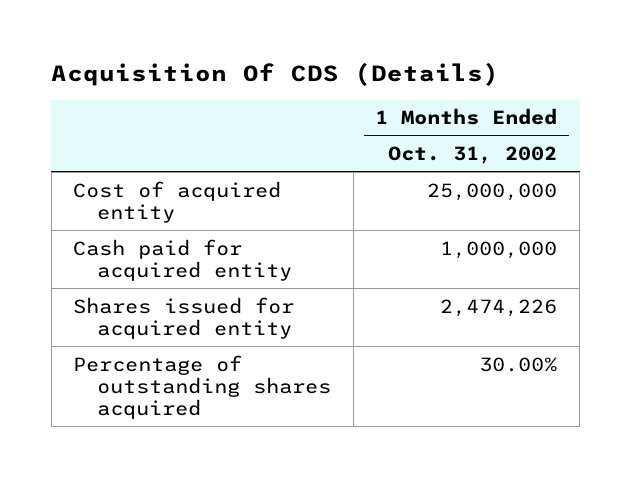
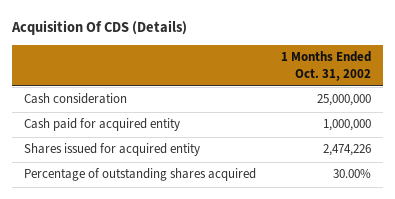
- Cost of acquired entity | 25,000,000
+ Cash consideration | 25,000,000

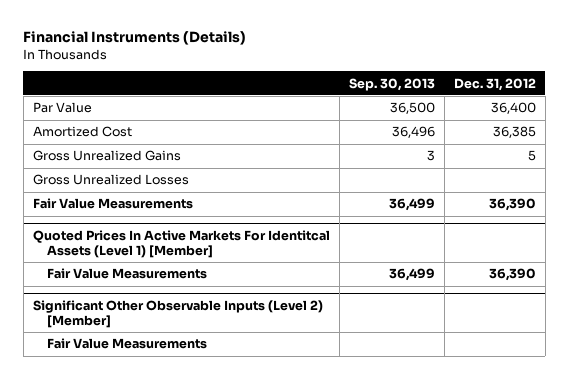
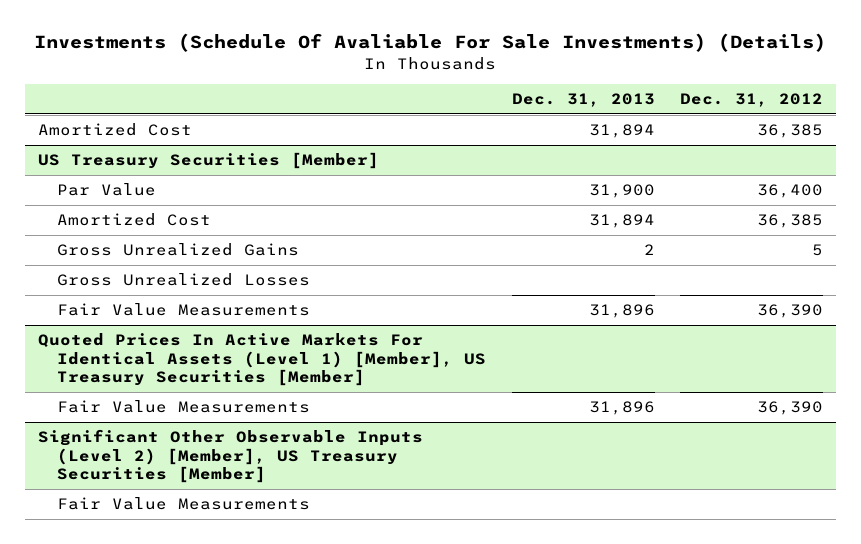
- Financial Instruments (Details)
+ Investments (Schedule Of Avaliable For Sale Investments) (Details)
- | Sep. 30, 2013 | Dec. 31, 2012
+ | Dec. 31, 2013 | Dec. 31, 2012
+ Amortized Cost | 31,894 | 36,385
+ US Treasury Securities [Member]
- Quoted Prices In Active Markets For Identitcal Assets (Level 1) [Member]
+ Quoted Prices In Active Markets For Identical Assets (Level 1) [Member], US Treasury Securities [Member]
- Significant Other Observable Inputs (Level 2) [Member]
+ Significant Other Observable Inputs (Level 2) [Member], US Treasury Securities [Member]

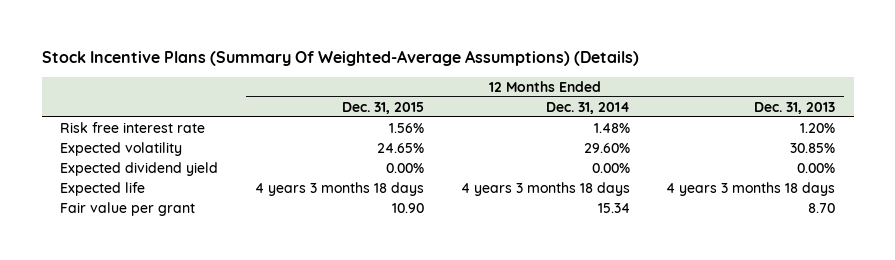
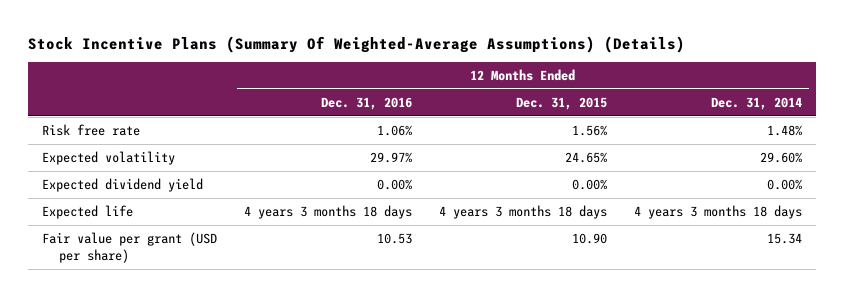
- | 12 Months Ended Dec. 31, 2015 | 12 Months Ended Dec. 31, 2014 | 12 Months Ended Dec. 31, 2013
+ | 12 Months Ended Dec. 31, 2016 | 12 Months Ended Dec. 31, 2015 | 12 Months Ended Dec. 31, 2014
- Risk free interest rate | 1.56% | 1.48% | 1.20%
+ Risk free rate | 1.06% | 1.56% | 1.48%
- Fair value per grant | 10.90 | 15.34 | 8.70
+ Fair value per grant (USD per share) | 10.53 | 10.90 | 15.34

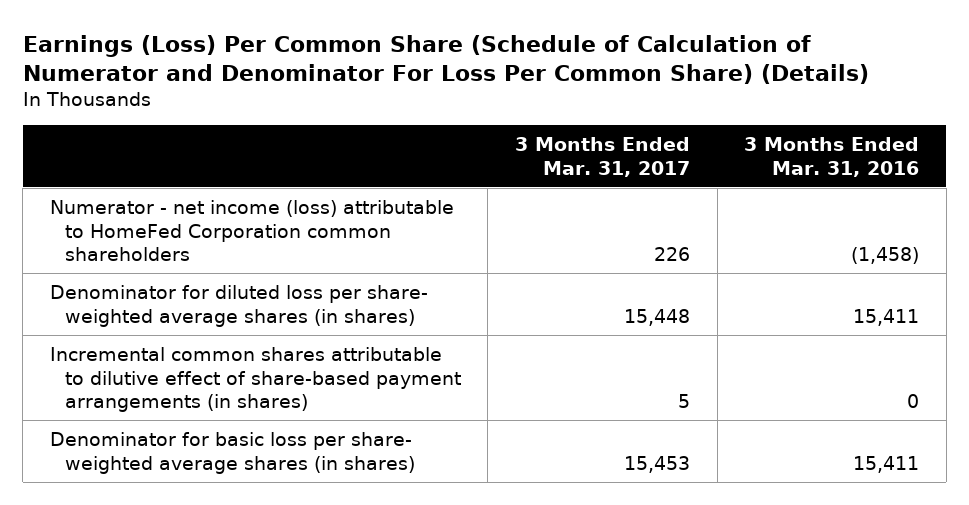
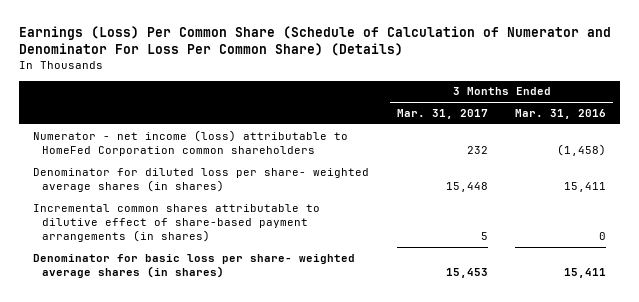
- Numerator - net income (loss) attributable to HomeFed Corporation common shareholders | 226 | (1,458)
+ Numerator - net income (loss) attributable to HomeFed Corporation common shareholders | 232 | (1,458)

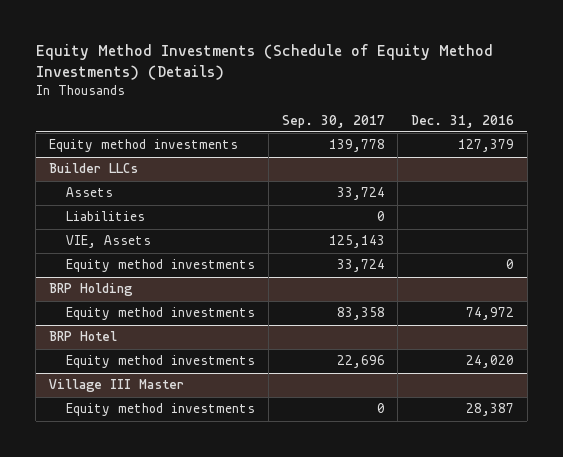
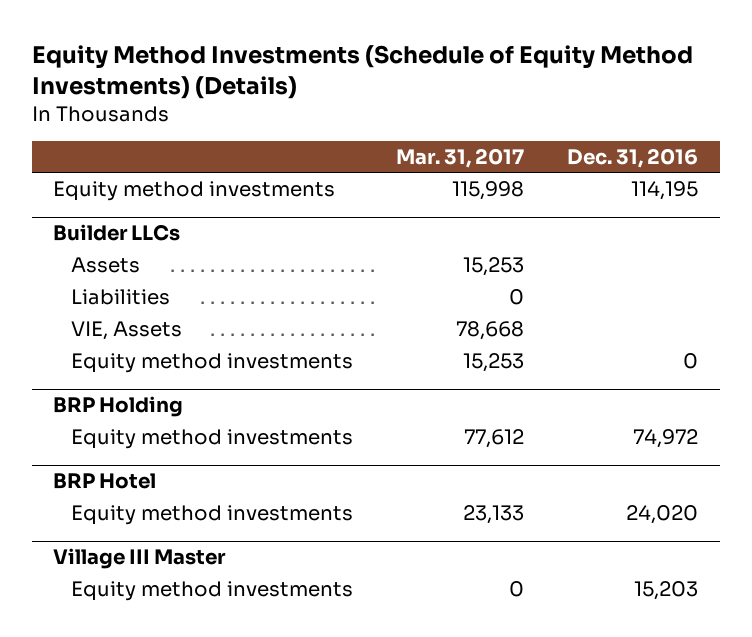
- | Sep. 30, 2017 | Dec. 31, 2016
+ | Mar. 31, 2017 | Dec. 31, 2016
- Equity method investments | 139,778 | 127,379
+ Equity method investments | 115,998 | 114,195
@ Village III Master
- Equity method investments | 0 | 28,387
+ Equity method investments | 0 | 15,203

